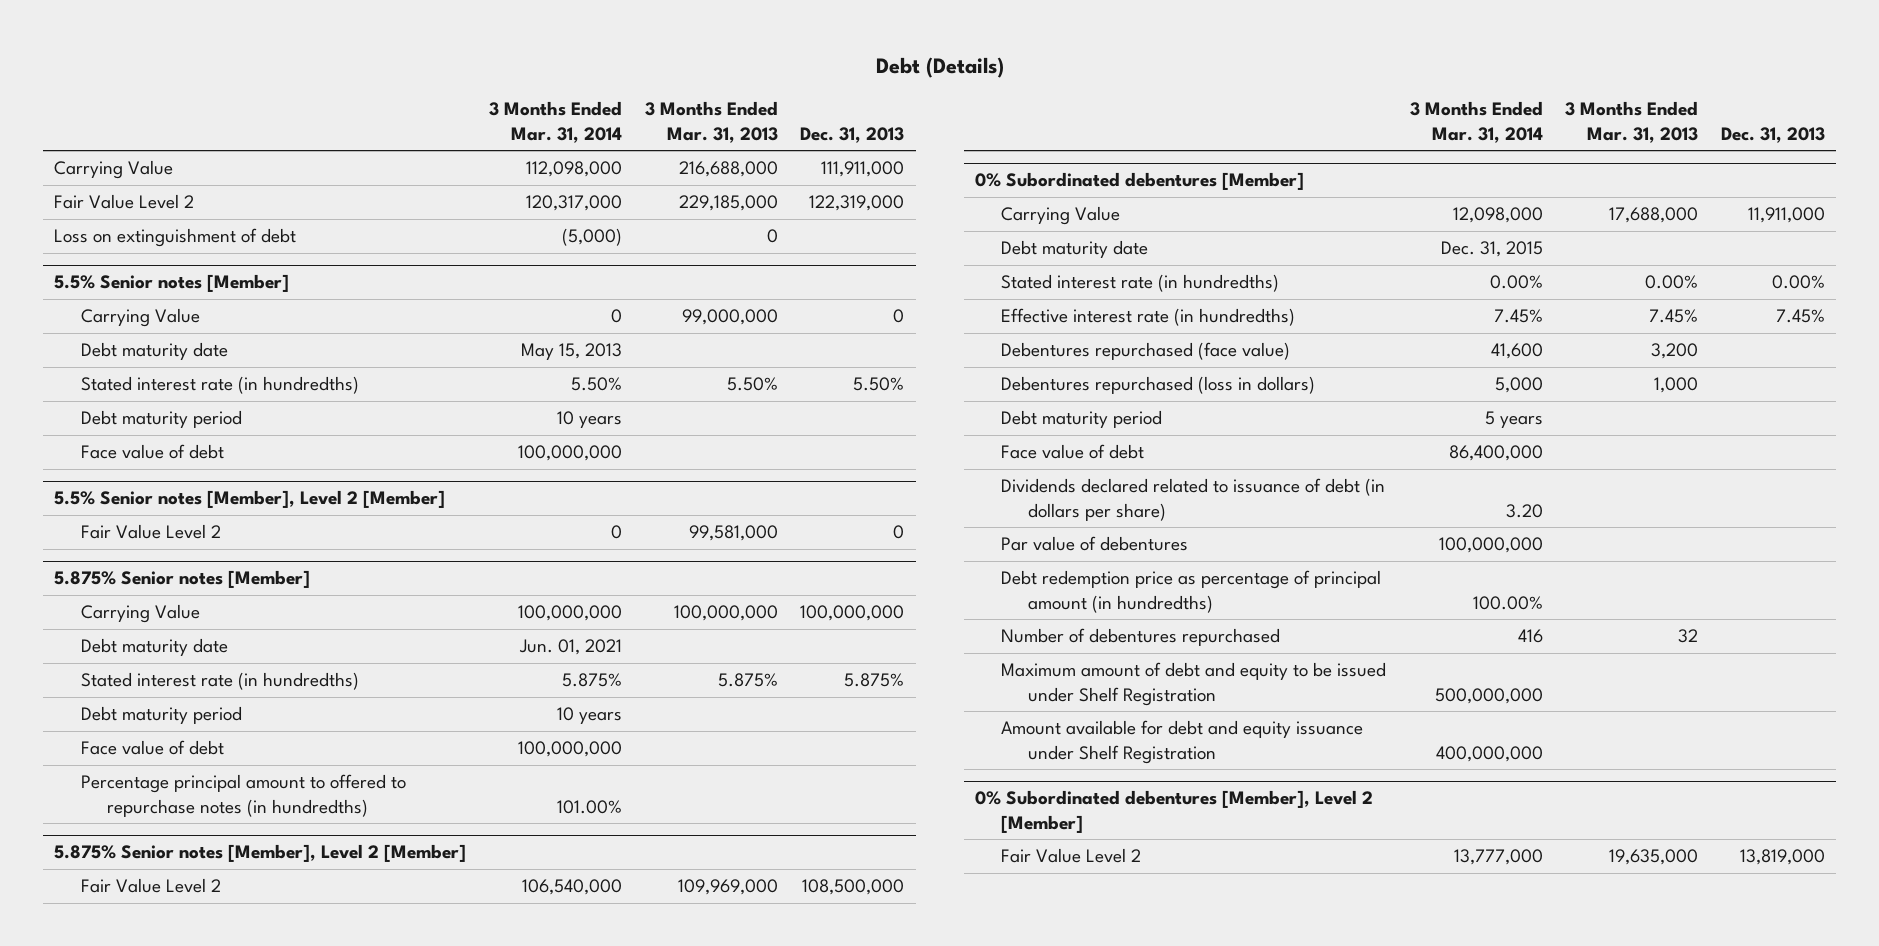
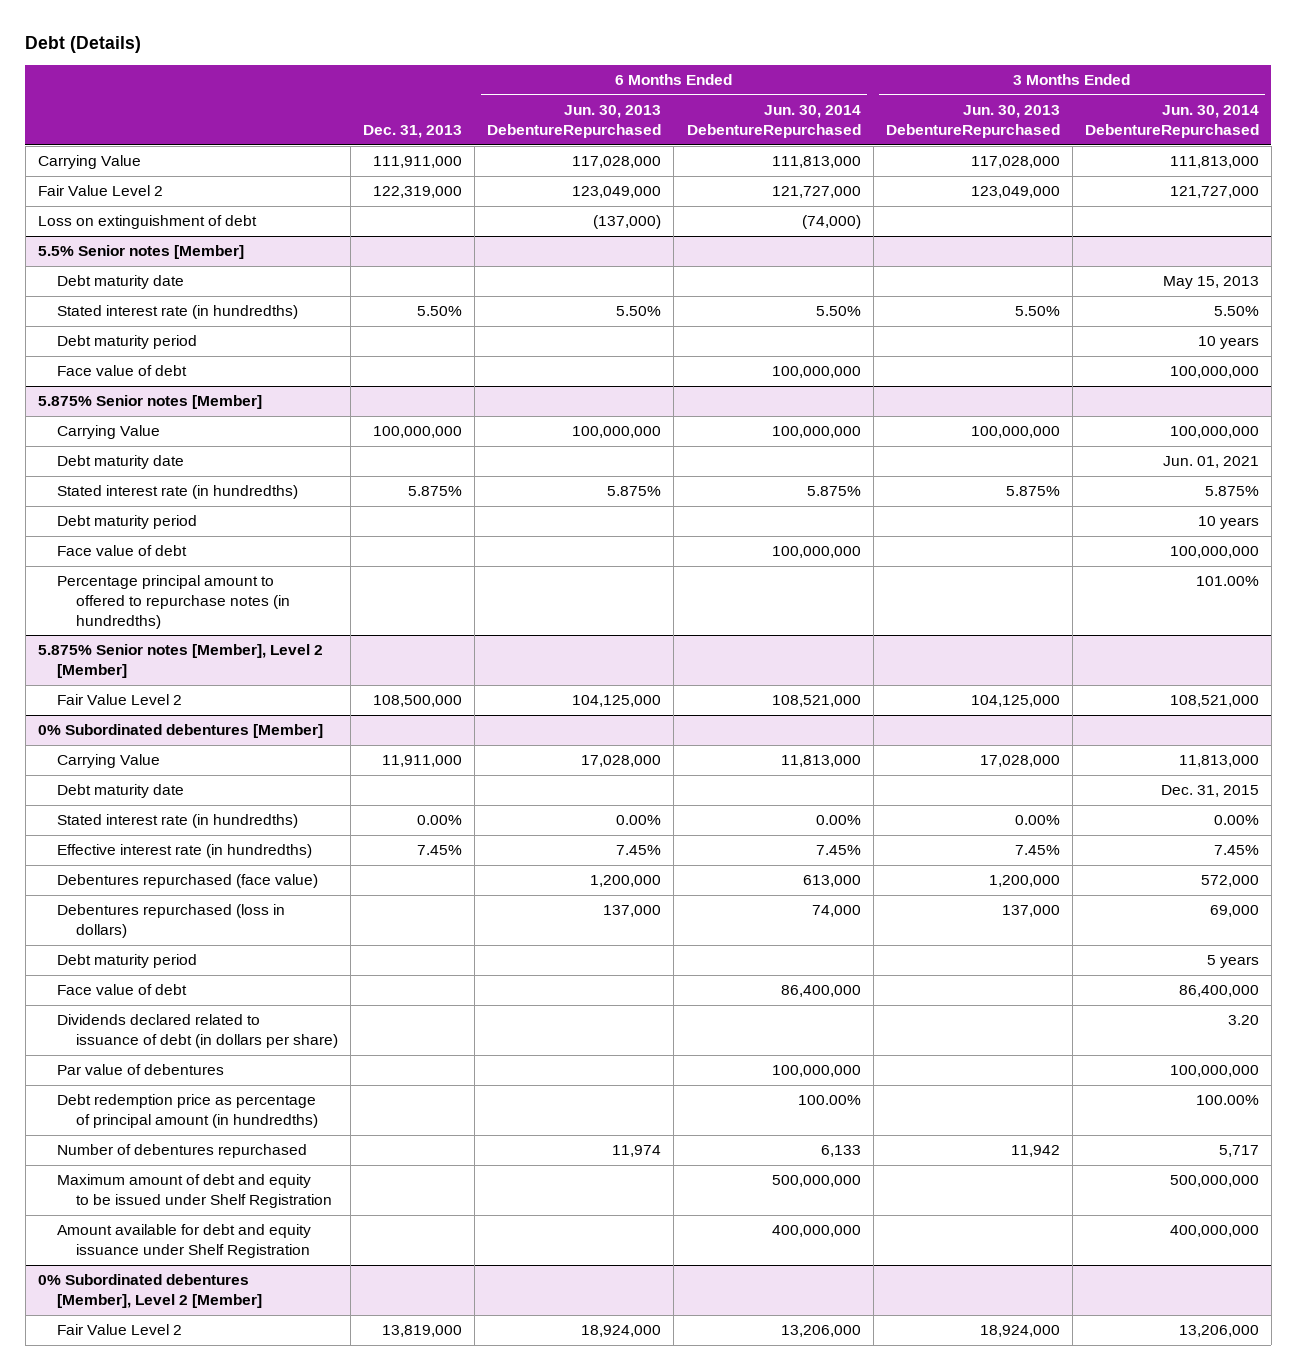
- | 3 Months Ended Mar. 31, 2014 | 3 Months Ended Mar. 31, 2013 | Dec. 31, 2013
+ | Dec. 31, 2013 | 6 Months Ended Jun. 30, 2013 DebentureRepurchased | 6 Months Ended Jun. 30, 2014 DebentureRepurchased | 3 Months Ended Jun. 30, 2013 DebentureRepurchased | 3 Months Ended Jun. 30, 2014 DebentureRepurchased
@ 5.5% Senior notes [Member]
- Carrying Value | 0 | 99,000,000 | 0
- 5.5% Senior notes [Member], Level 2 [Member]
- Fair Value Level 2 | 0 | 99,581,000 | 0

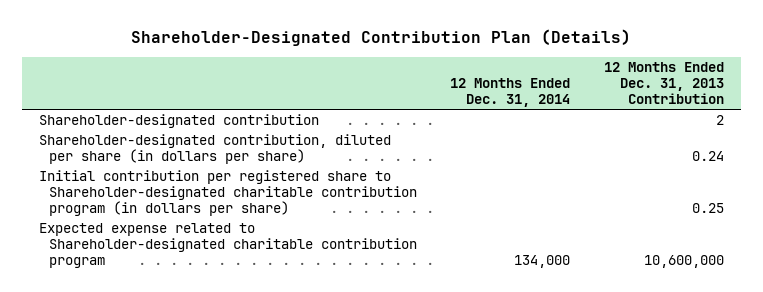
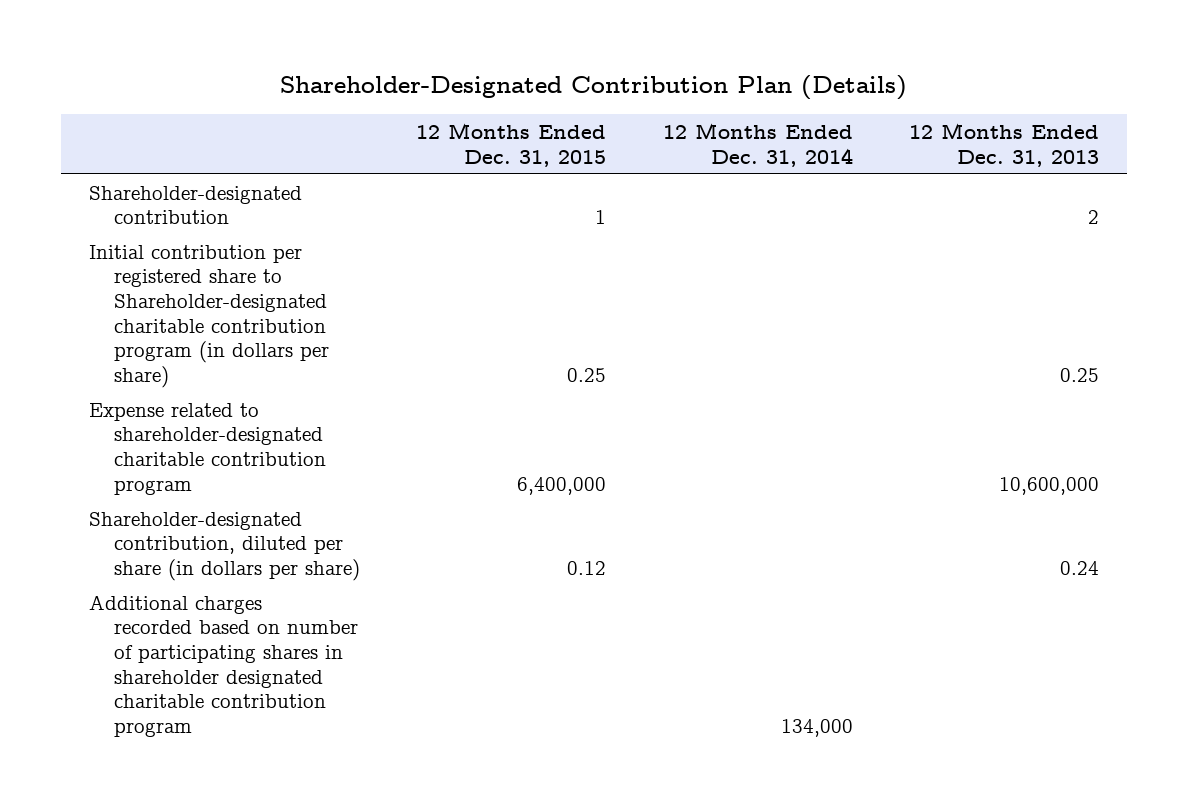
- | 12 Months Ended Dec. 31, 2014 | 12 Months Ended Dec. 31, 2013 Contribution
+ | 12 Months Ended Dec. 31, 2015 | 12 Months Ended Dec. 31, 2014 | 12 Months Ended Dec. 31, 2013
- Expected expense related to Shareholder-designated charitable contribution program | 134,000 | 10,600,000
+ Expense related to shareholder-designated charitable contribution program | 6,400,000 | | 10,600,000
moved down: Shareholder-designated contribution, diluted per share (in dollars per share) | 0.12 | | 0.24
+ Additional charges recorded based on number of participating shares in shareholder designated charitable contribution program | | 134,000 |

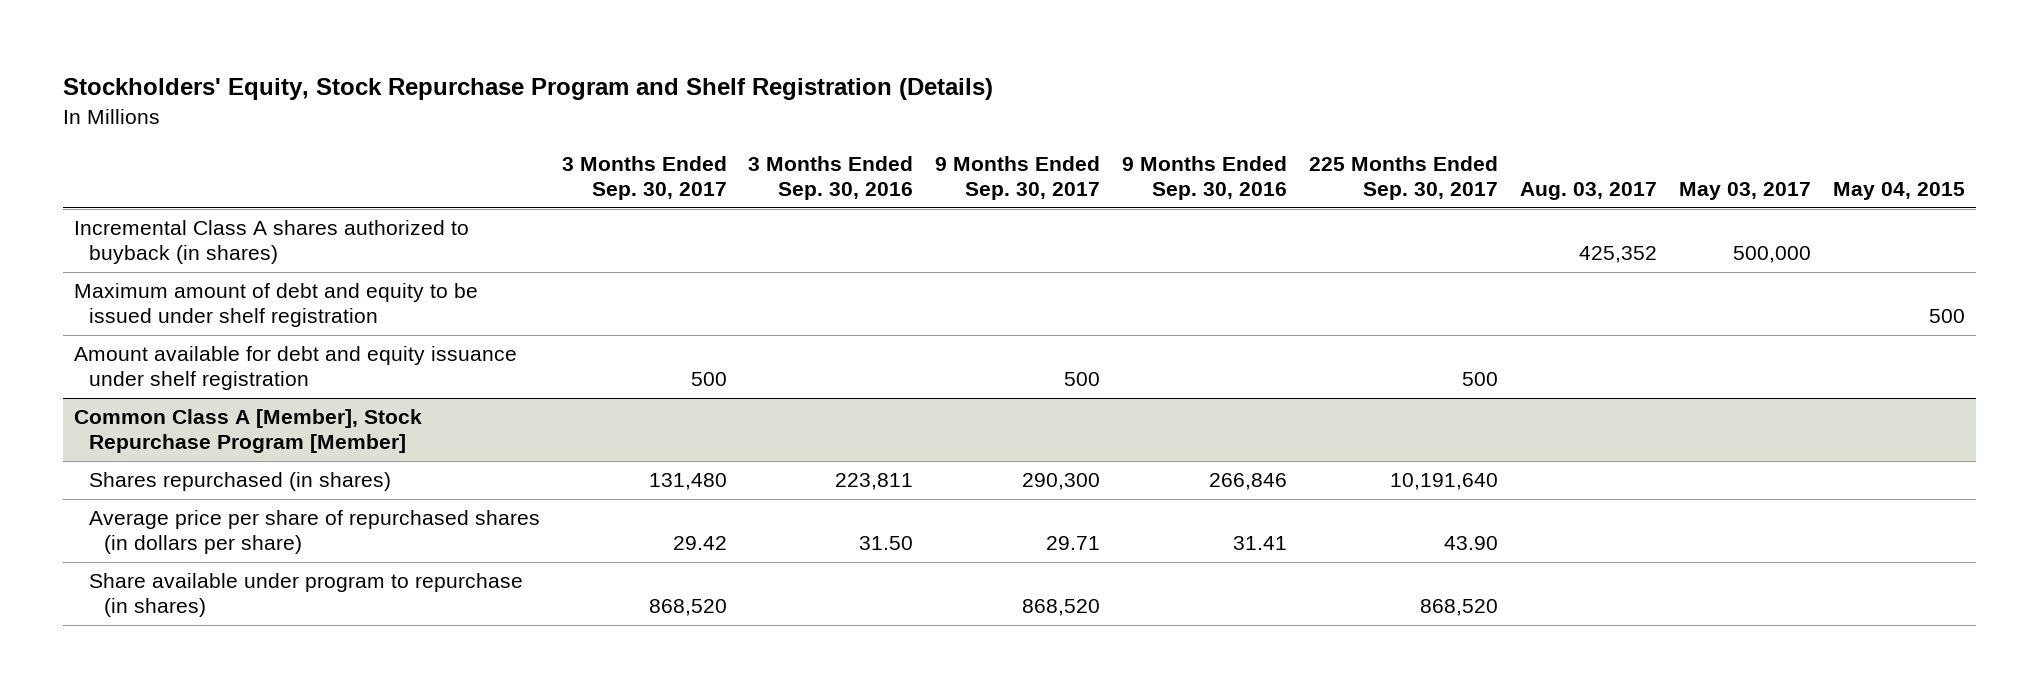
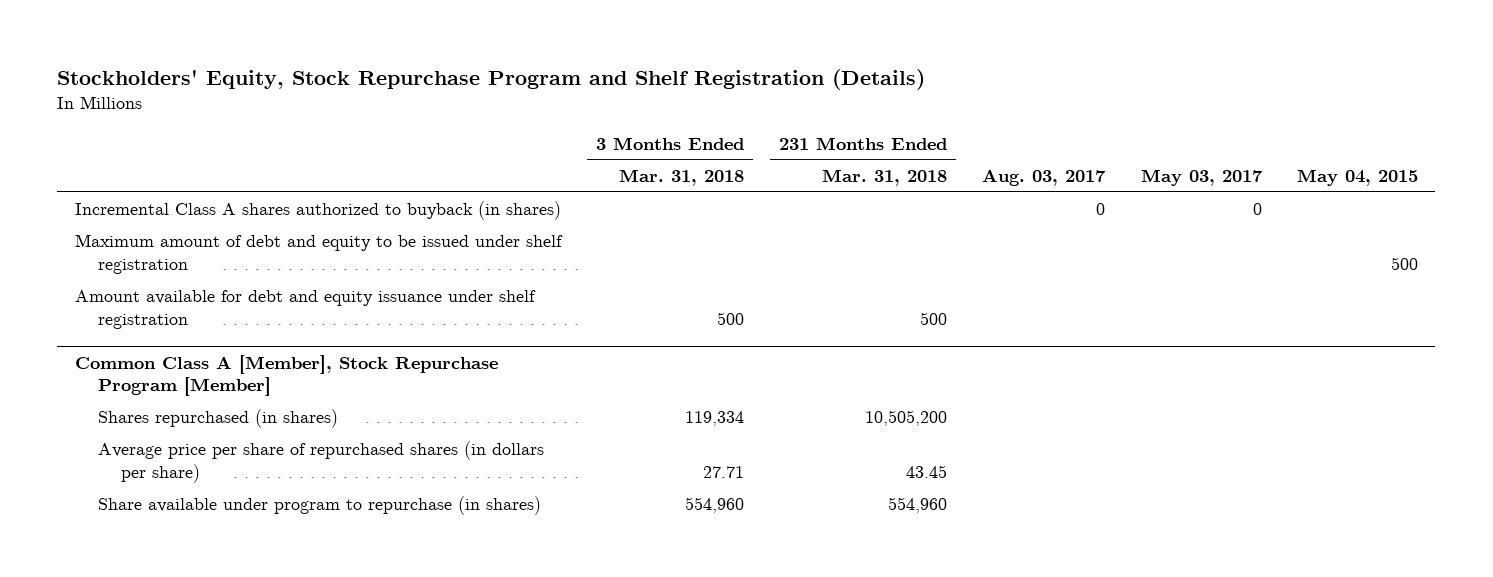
- | 3 Months Ended Sep. 30, 2017 | 3 Months Ended Sep. 30, 2016 | 9 Months Ended Sep. 30, 2017 | 9 Months Ended Sep. 30, 2016 | 225 Months Ended Sep. 30, 2017 | Aug. 03, 2017 | May 03, 2017 | May 04, 2015
+ | 3 Months Ended Mar. 31, 2018 | 231 Months Ended Mar. 31, 2018 | Aug. 03, 2017 | May 03, 2017 | May 04, 2015
- Incremental Class A shares authorized to buyback (in shares) | | | | | | 425,352 | 500,000 |
+ Incremental Class A shares authorized to buyback (in shares) | | | 0 | 0 |

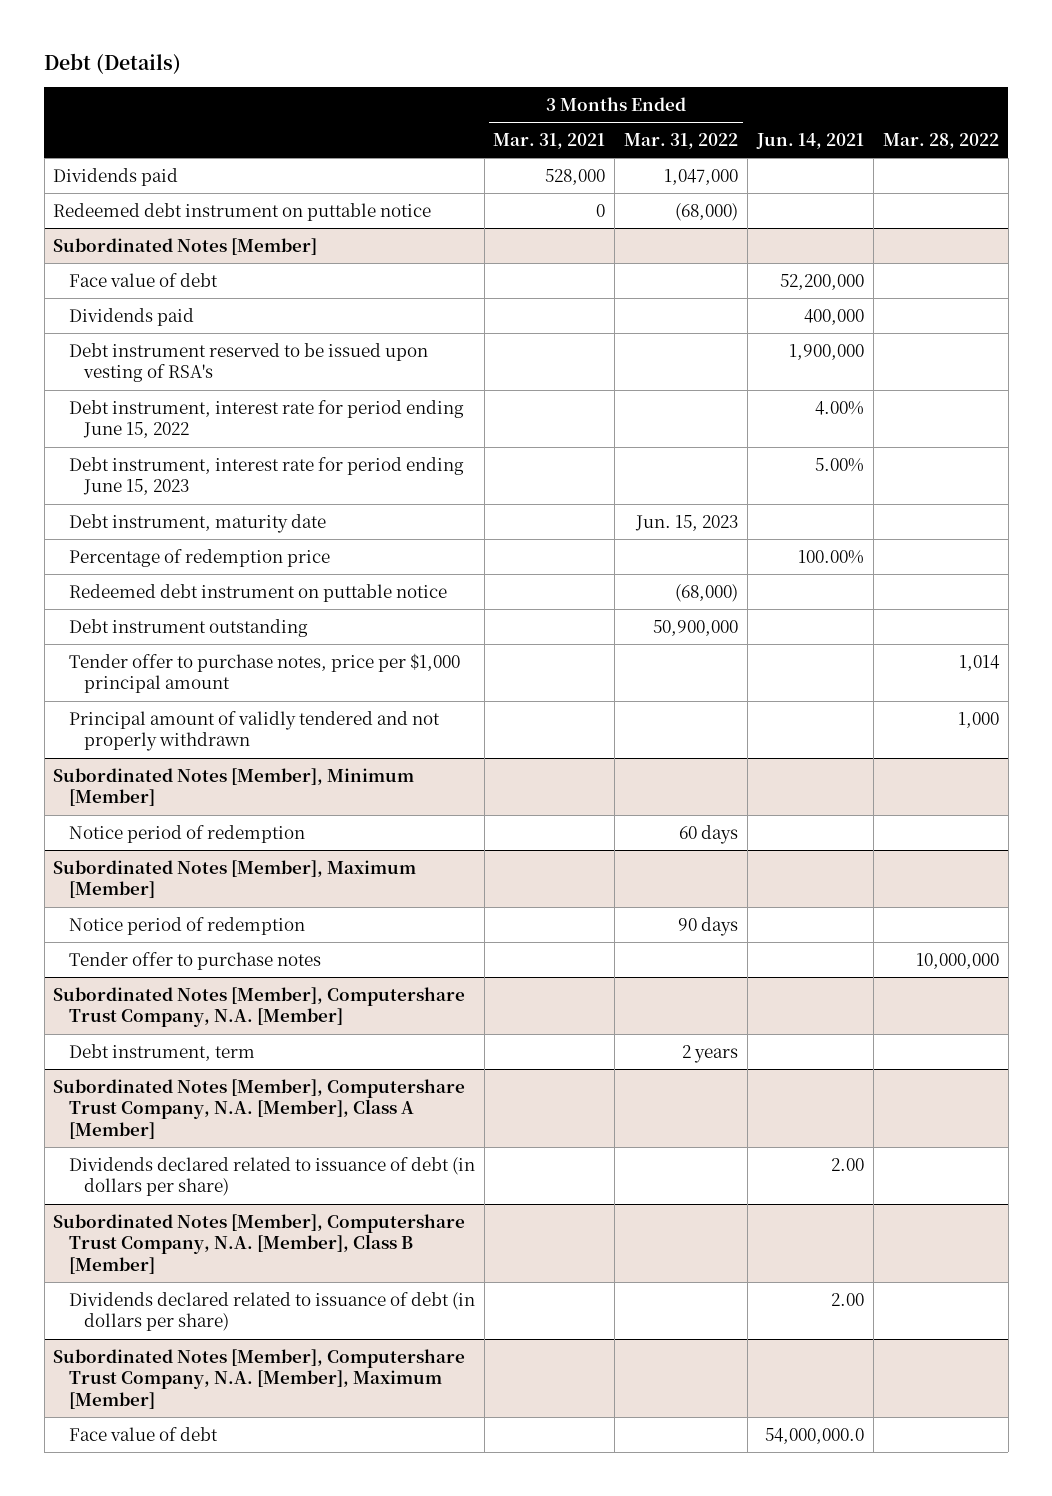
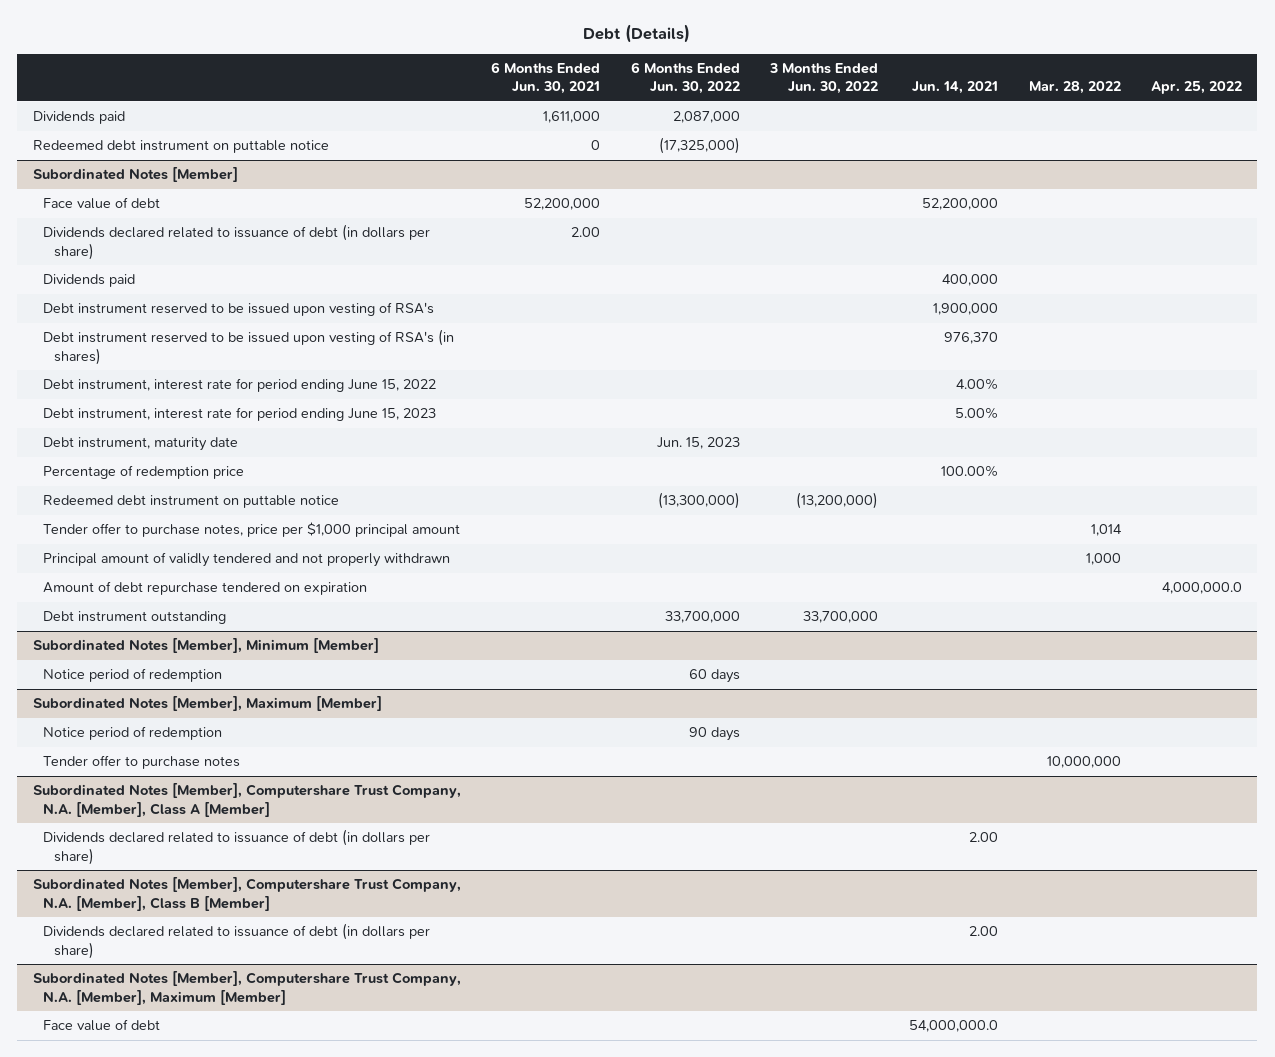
- | 3 Months Ended Mar. 31, 2021 | 3 Months Ended Mar. 31, 2022 | Jun. 14, 2021 | Mar. 28, 2022
+ | 6 Months Ended Jun. 30, 2021 | 6 Months Ended Jun. 30, 2022 | 3 Months Ended Jun. 30, 2022 | Jun. 14, 2021 | Mar. 28, 2022 | Apr. 25, 2022
@ Subordinated Notes [Member]
+ Dividends declared related to issuance of debt (in dollars per share) | 2.00 | | | | |
+ Debt instrument reserved to be issued upon vesting of RSA's (in shares) | | | | 976,370 | |
+ Amount of debt repurchase tendered on expiration | | | | | | 4,000,000.0
moved down: Debt instrument outstanding | | 33,700,000 | 33,700,000 | | |
- Subordinated Notes [Member], Computershare Trust Company, N.A. [Member]
- Debt instrument, term | | 2 years | |

